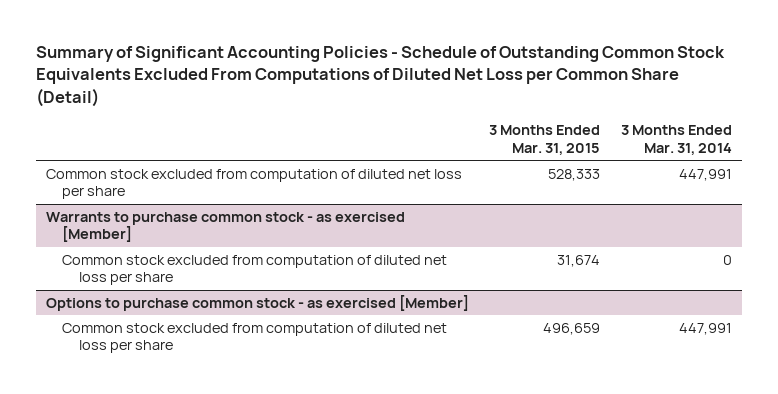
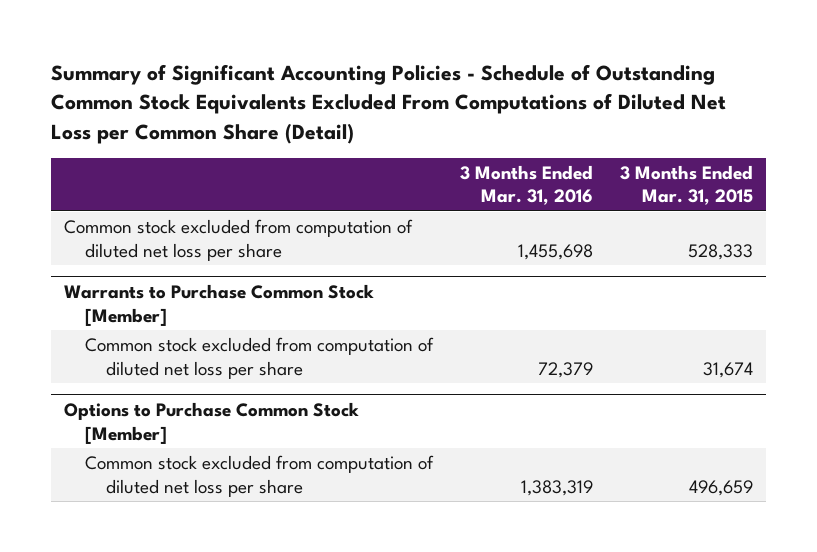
- | 3 Months Ended Mar. 31, 2015 | 3 Months Ended Mar. 31, 2014
+ | 3 Months Ended Mar. 31, 2016 | 3 Months Ended Mar. 31, 2015
- Warrants to purchase common stock - as exercised [Member]
+ Warrants to Purchase Common Stock [Member]
- Options to purchase common stock - as exercised [Member]
+ Options to Purchase Common Stock [Member]

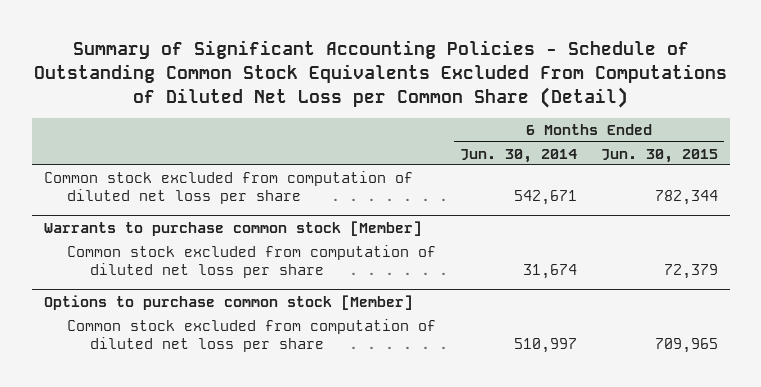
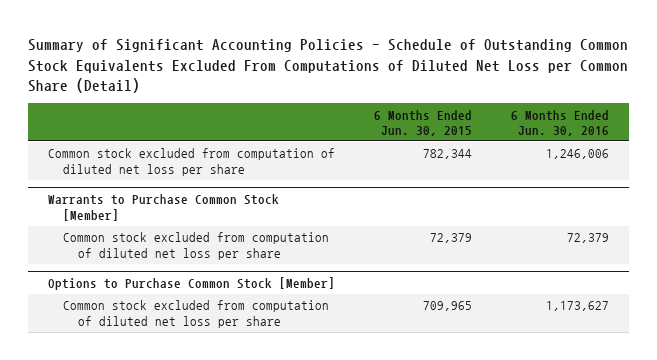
- | 6 Months Ended Jun. 30, 2014 | 6 Months Ended Jun. 30, 2015
+ | 6 Months Ended Jun. 30, 2015 | 6 Months Ended Jun. 30, 2016
- Warrants to purchase common stock [Member]
+ Warrants to Purchase Common Stock [Member]
- Options to purchase common stock [Member]
+ Options to Purchase Common Stock [Member]

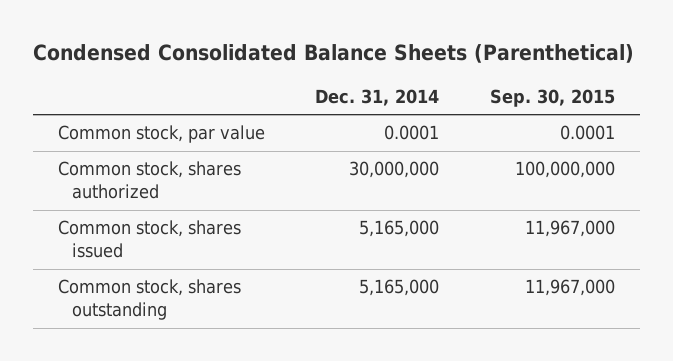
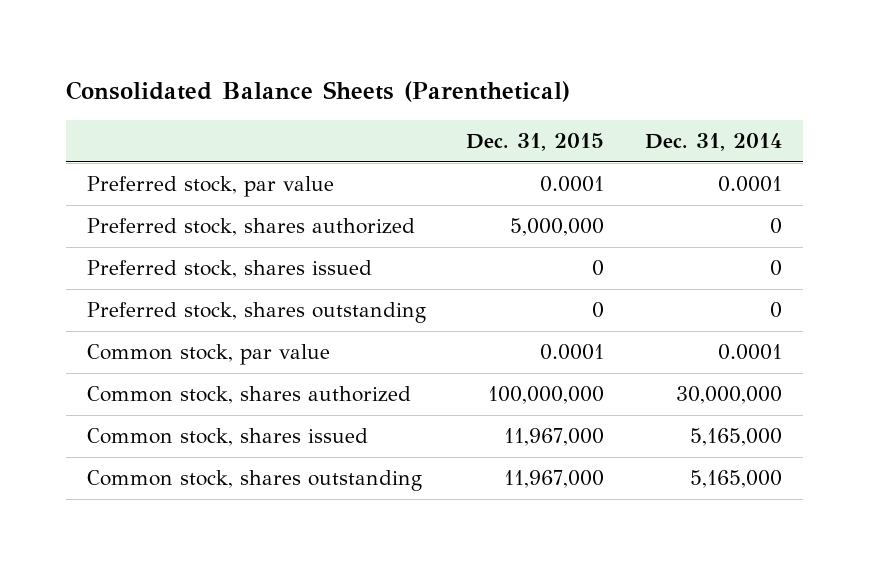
- Condensed Consolidated Balance Sheets (Parenthetical)
+ Consolidated Balance Sheets (Parenthetical)
- | Dec. 31, 2014 | Sep. 30, 2015
+ | Dec. 31, 2015 | Dec. 31, 2014
+ Preferred stock, par value | 0.0001 | 0.0001
+ Preferred stock, shares authorized | 5,000,000 | 0
+ Preferred stock, shares issued | 0 | 0
+ Preferred stock, shares outstanding | 0 | 0

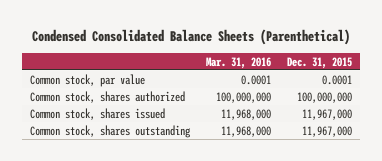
- Consolidated Balance Sheets (Parenthetical)
+ Condensed Consolidated Balance Sheets (Parenthetical)
- | Dec. 31, 2015 | Dec. 31, 2014
+ | Mar. 31, 2016 | Dec. 31, 2015
- Preferred stock, par value | 0.0001 | 0.0001
- Preferred stock, shares authorized | 5,000,000 | 0
- Preferred stock, shares issued | 0 | 0
- Preferred stock, shares outstanding | 0 | 0

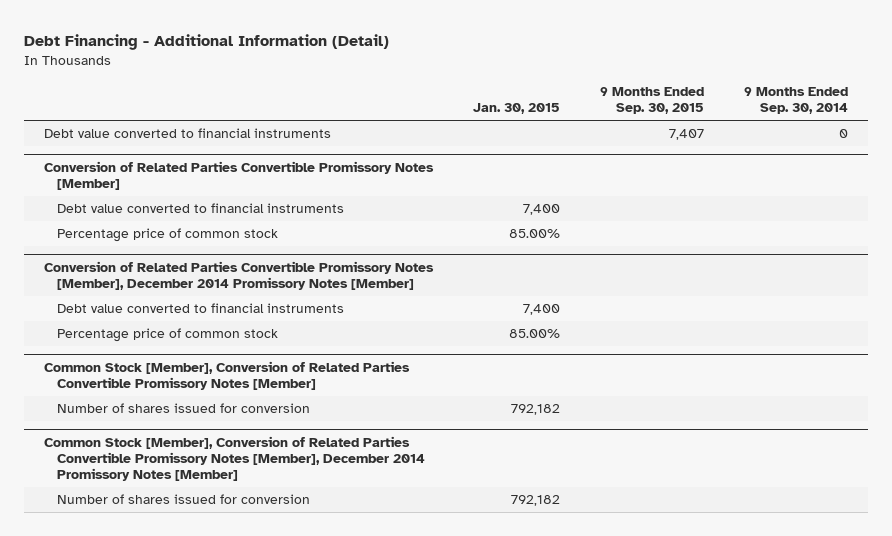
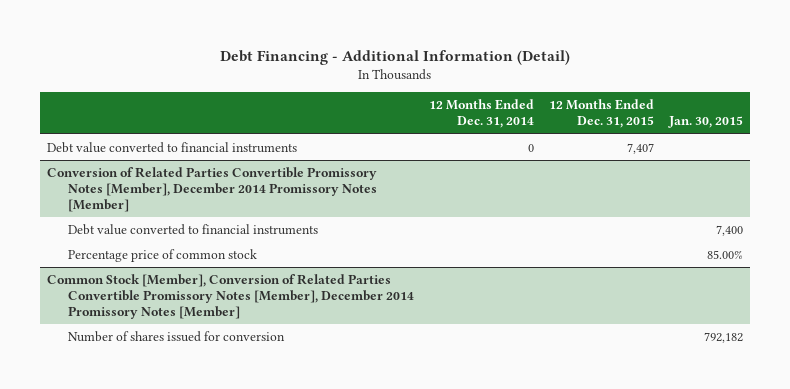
- | Jan. 30, 2015 | 9 Months Ended Sep. 30, 2015 | 9 Months Ended Sep. 30, 2014
+ | 12 Months Ended Dec. 31, 2014 | 12 Months Ended Dec. 31, 2015 | Jan. 30, 2015
- Conversion of Related Parties Convertible Promissory Notes [Member]
- Debt value converted to financial instruments | 7,400 | |
- Percentage price of common stock | 85.00% | |
- Common Stock [Member], Conversion of Related Parties Convertible Promissory Notes [Member]
- Number of shares issued for conversion | 792,182 | |

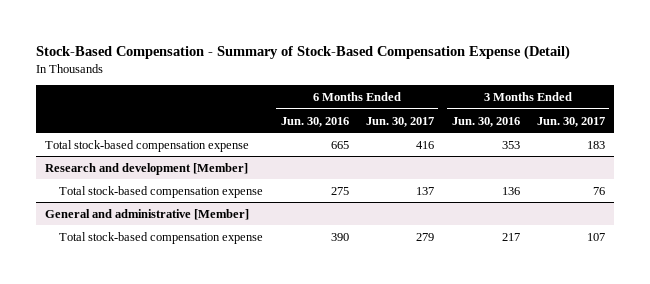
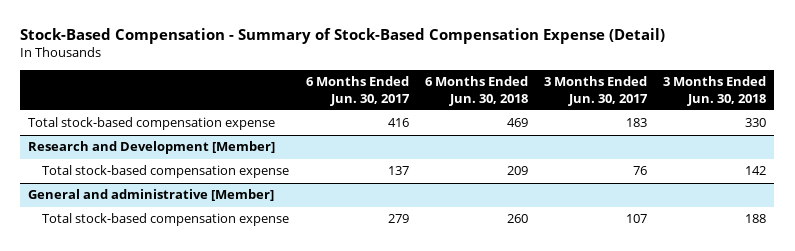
- | 6 Months Ended Jun. 30, 2016 | 6 Months Ended Jun. 30, 2017 | 3 Months Ended Jun. 30, 2016 | 3 Months Ended Jun. 30, 2017
+ | 6 Months Ended Jun. 30, 2017 | 6 Months Ended Jun. 30, 2018 | 3 Months Ended Jun. 30, 2017 | 3 Months Ended Jun. 30, 2018
- Research and development [Member]
+ Research and Development [Member]

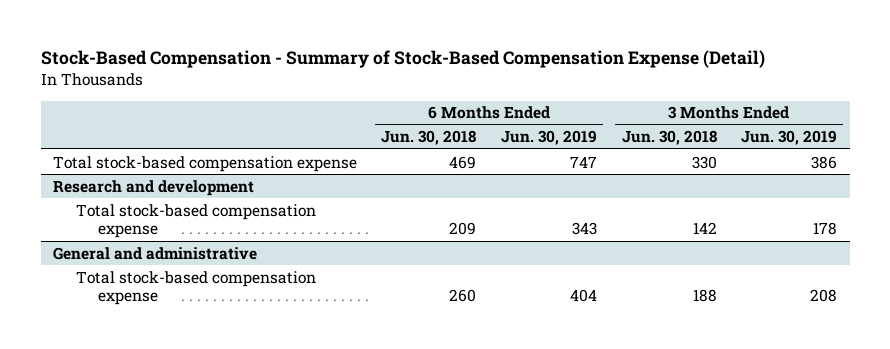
- | 6 Months Ended Jun. 30, 2017 | 6 Months Ended Jun. 30, 2018 | 3 Months Ended Jun. 30, 2017 | 3 Months Ended Jun. 30, 2018
+ | 6 Months Ended Jun. 30, 2018 | 6 Months Ended Jun. 30, 2019 | 3 Months Ended Jun. 30, 2018 | 3 Months Ended Jun. 30, 2019
- Research and Development [Member]
+ Research and development
- General and administrative [Member]
+ General and administrative

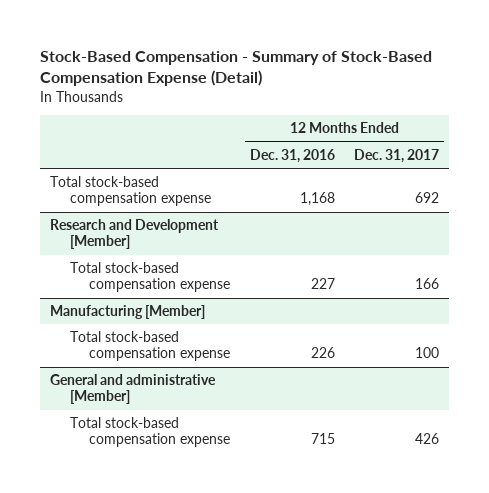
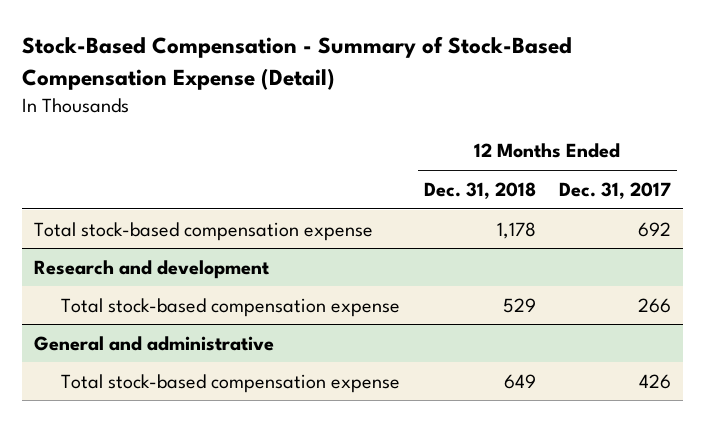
- | 12 Months Ended Dec. 31, 2016 | 12 Months Ended Dec. 31, 2017
+ | 12 Months Ended Dec. 31, 2018 | 12 Months Ended Dec. 31, 2017
- Research and Development [Member]
- Total stock-based compensation expense | 227 | 166
- Manufacturing [Member]
- Total stock-based compensation expense | 226 | 100
- General and administrative [Member]
+ Research and development
+ Total stock-based compensation expense | 529 | 266
+ General and administrative

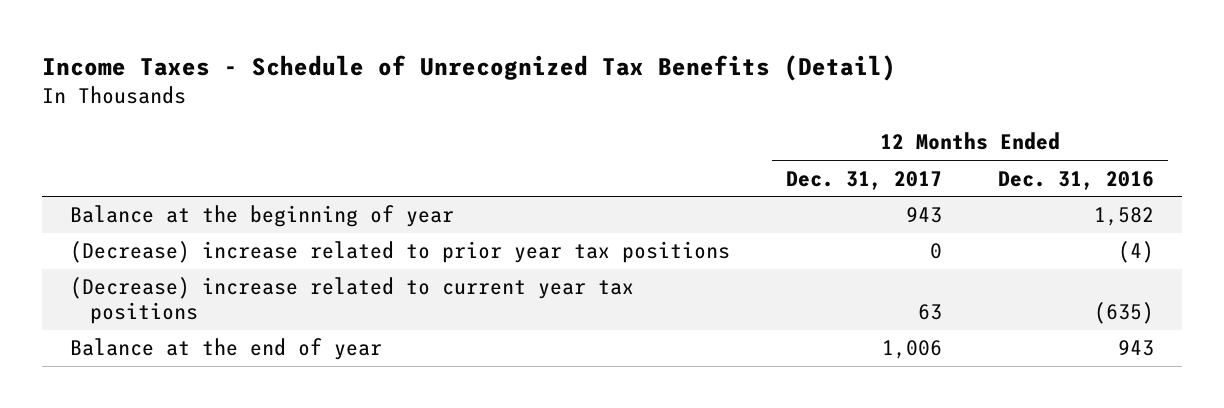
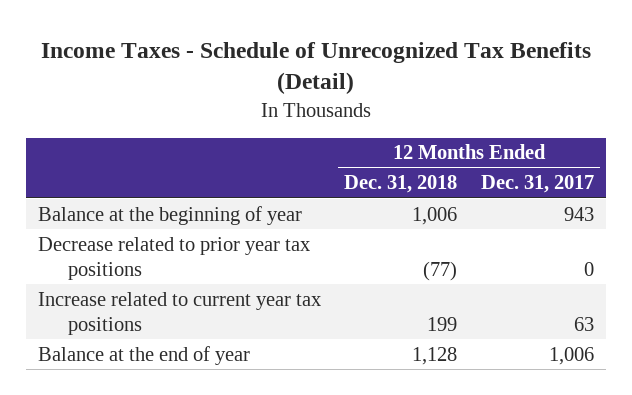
- | 12 Months Ended Dec. 31, 2017 | 12 Months Ended Dec. 31, 2016
+ | 12 Months Ended Dec. 31, 2018 | 12 Months Ended Dec. 31, 2017
- (Decrease) increase related to prior year tax positions | 0 | (4)
- (Decrease) increase related to current year tax positions | 63 | (635)
+ Decrease related to prior year tax positions | (77) | 0
+ Increase related to current year tax positions | 199 | 63

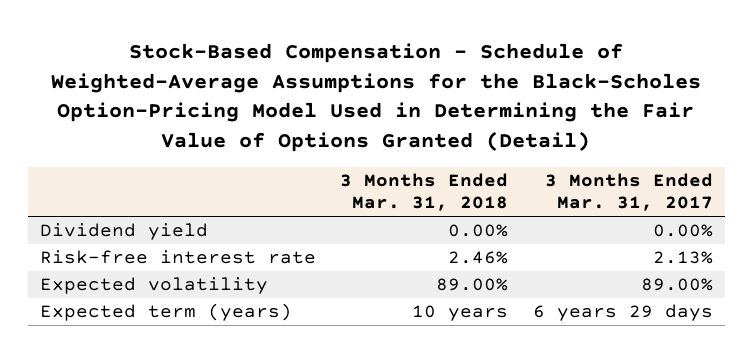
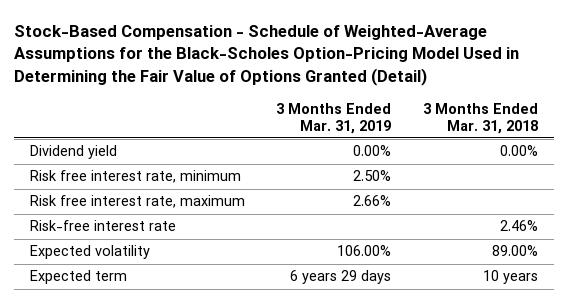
- | 3 Months Ended Mar. 31, 2018 | 3 Months Ended Mar. 31, 2017
+ | 3 Months Ended Mar. 31, 2019 | 3 Months Ended Mar. 31, 2018
+ Risk free interest rate, minimum | 2.50% |
+ Risk free interest rate, maximum | 2.66% |
- Expected term (years) | 10 years | 6 years 29 days
+ Expected term | 6 years 29 days | 10 years

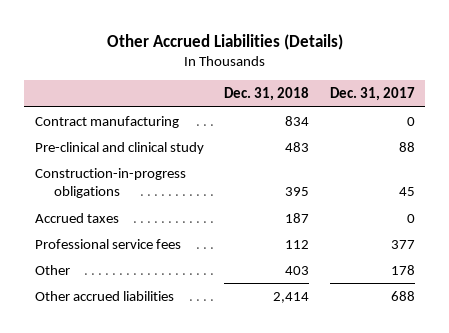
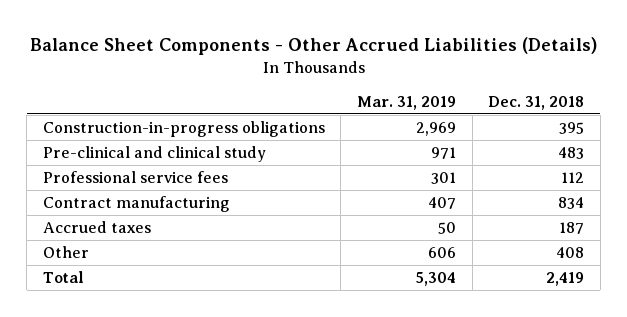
- Other Accrued Liabilities (Details)
+ Balance Sheet Components - Other Accrued Liabilities (Details)
- | Dec. 31, 2018 | Dec. 31, 2017
+ | Mar. 31, 2019 | Dec. 31, 2018
moved down: Pre-clinical and clinical study | 971 | 483
- Other | 403 | 178
- Other accrued liabilities | 2,414 | 688
moved down: Contract manufacturing | 407 | 834
moved down: Accrued taxes | 50 | 187
+ Other | 606 | 408
+ Total | 5,304 | 2,419

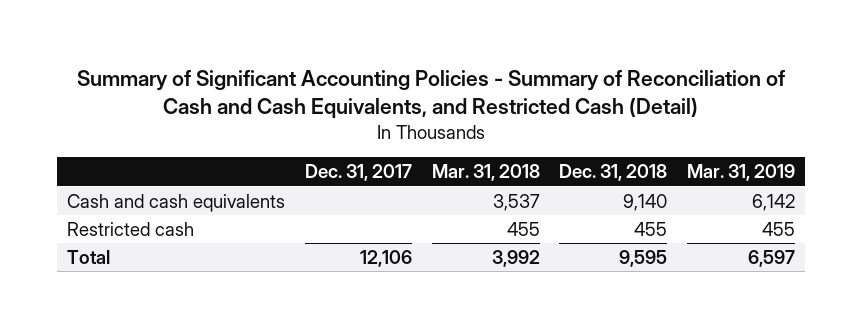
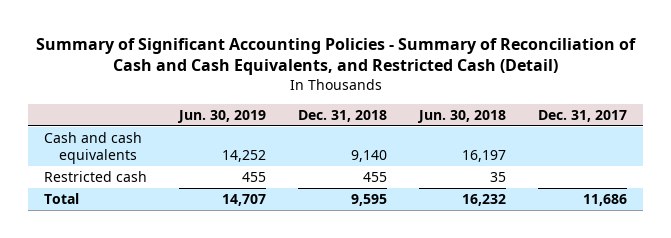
- | Dec. 31, 2017 | Mar. 31, 2018 | Dec. 31, 2018 | Mar. 31, 2019
+ | Jun. 30, 2019 | Dec. 31, 2018 | Jun. 30, 2018 | Dec. 31, 2017
- Total | 12,106 | 3,992 | 9,595 | 6,597
+ Total | 14,707 | 9,595 | 16,232 | 11,686

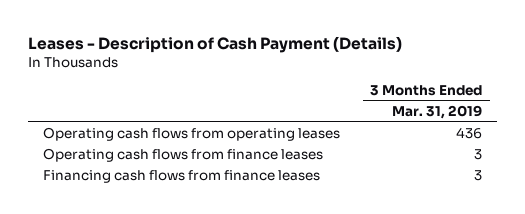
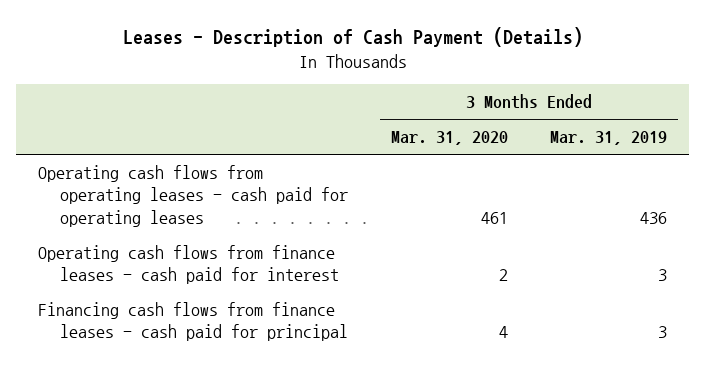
- | 3 Months Ended Mar. 31, 2019
+ | 3 Months Ended Mar. 31, 2020 | 3 Months Ended Mar. 31, 2019
- Operating cash flows from operating leases | 436
- Operating cash flows from finance leases | 3
- Financing cash flows from finance leases | 3
+ Operating cash flows from operating leases - cash paid for operating leases | 461 | 436
+ Operating cash flows from finance leases - cash paid for interest | 2 | 3
+ Financing cash flows from finance leases - cash paid for principal | 4 | 3

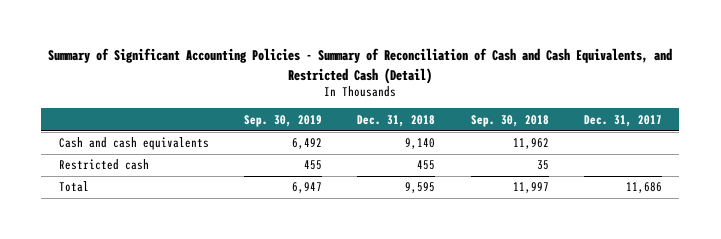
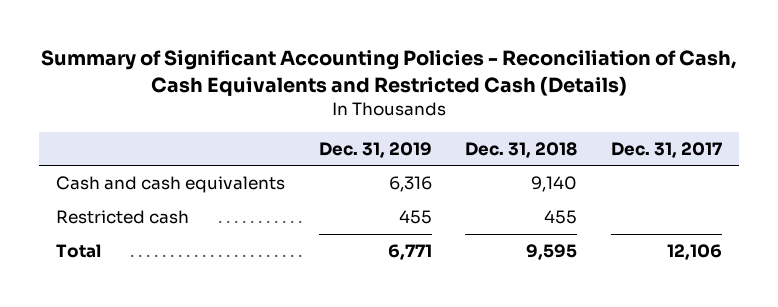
- Summary of Significant Accounting Policies - Summary of Reconciliation of Cash and Cash Equivalents, and Restricted Cash (Detail)
+ Summary of Significant Accounting Policies - Reconciliation of Cash, Cash Equivalents and Restricted Cash (Details)
- | Sep. 30, 2019 | Dec. 31, 2018 | Sep. 30, 2018 | Dec. 31, 2017
+ | Dec. 31, 2019 | Dec. 31, 2018 | Dec. 31, 2017
- Total | 6,947 | 9,595 | 11,997 | 11,686
+ Total | 6,771 | 9,595 | 12,106

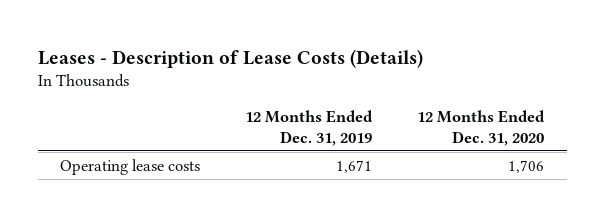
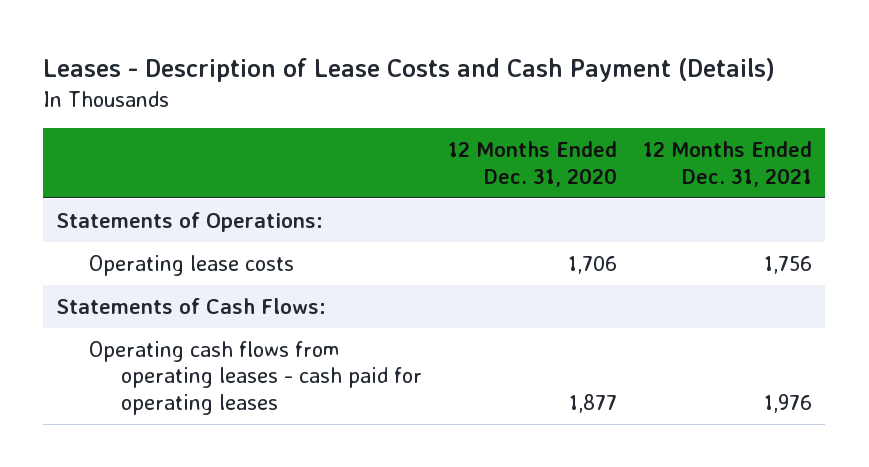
- Leases - Description of Lease Costs (Details)
+ Leases - Description of Lease Costs and Cash Payment (Details)
- | 12 Months Ended Dec. 31, 2019 | 12 Months Ended Dec. 31, 2020
+ | 12 Months Ended Dec. 31, 2020 | 12 Months Ended Dec. 31, 2021
+ Statements of Operations:
+ Statements of Cash Flows:
+ Operating cash flows from operating leases - cash paid for operating leases | 1,877 | 1,976

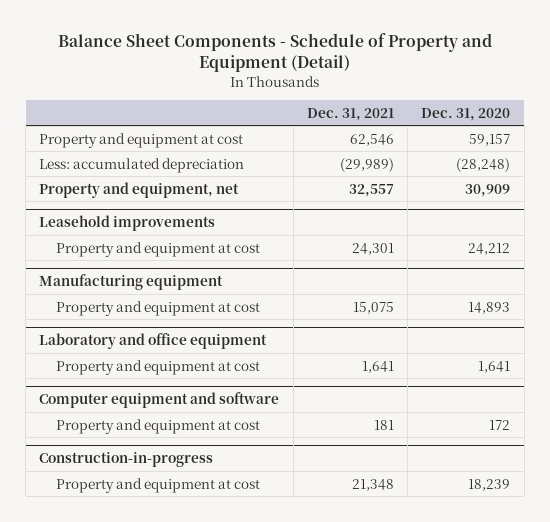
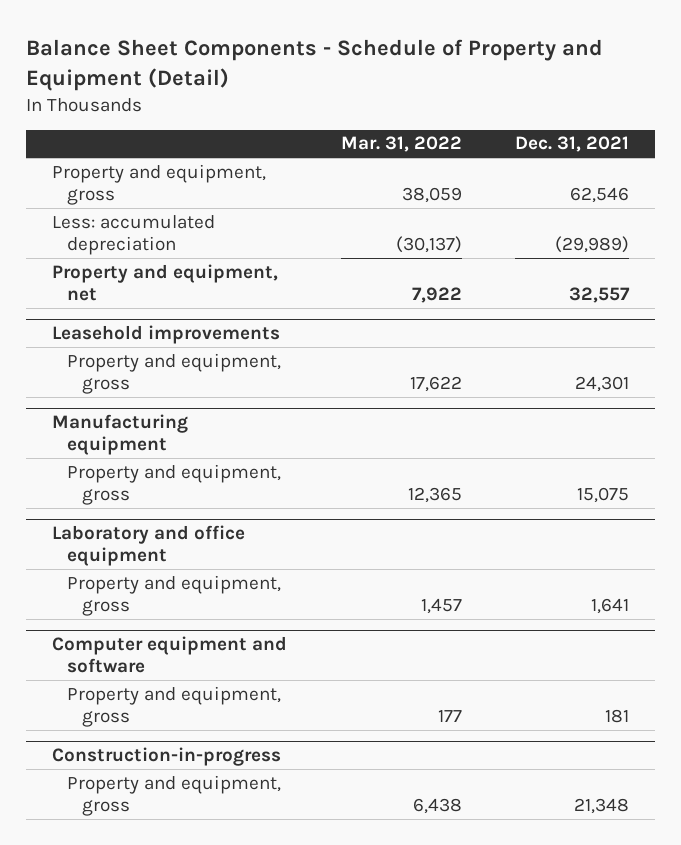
- | Dec. 31, 2021 | Dec. 31, 2020
+ | Mar. 31, 2022 | Dec. 31, 2021
- Property and equipment at cost | 62,546 | 59,157
+ Property and equipment, gross | 38,059 | 62,546
@ Leasehold improvements
- Property and equipment at cost | 24,301 | 24,212
+ Property and equipment, gross | 17,622 | 24,301
@ Manufacturing equipment
- Property and equipment at cost | 15,075 | 14,893
+ Property and equipment, gross | 12,365 | 15,075
@ Laboratory and office equipment
- Property and equipment at cost | 1,641 | 1,641
+ Property and equipment, gross | 1,457 | 1,641
@ Computer equipment and software
- Property and equipment at cost | 181 | 172
+ Property and equipment, gross | 177 | 181
@ Construction-in-progress
- Property and equipment at cost | 21,348 | 18,239
+ Property and equipment, gross | 6,438 | 21,348

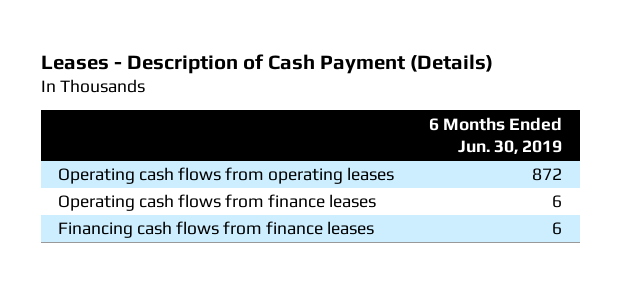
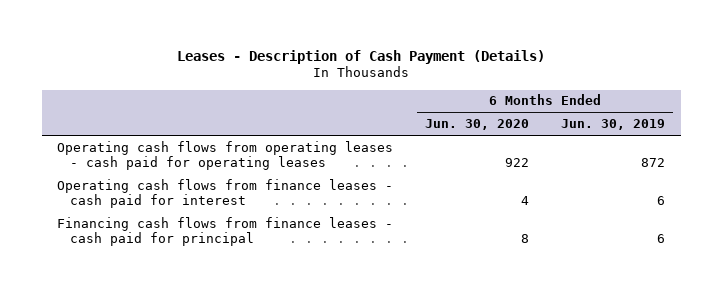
- | 6 Months Ended Jun. 30, 2019
+ | 6 Months Ended Jun. 30, 2020 | 6 Months Ended Jun. 30, 2019
- Operating cash flows from operating leases | 872
- Operating cash flows from finance leases | 6
- Financing cash flows from finance leases | 6
+ Operating cash flows from operating leases - cash paid for operating leases | 922 | 872
+ Operating cash flows from finance leases - cash paid for interest | 4 | 6
+ Financing cash flows from finance leases - cash paid for principal | 8 | 6

